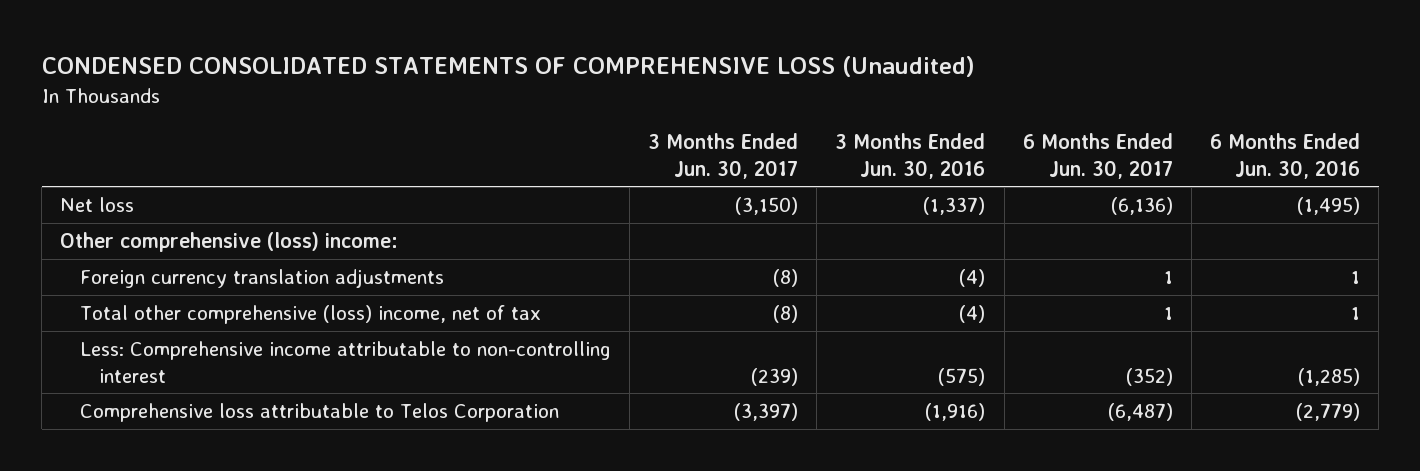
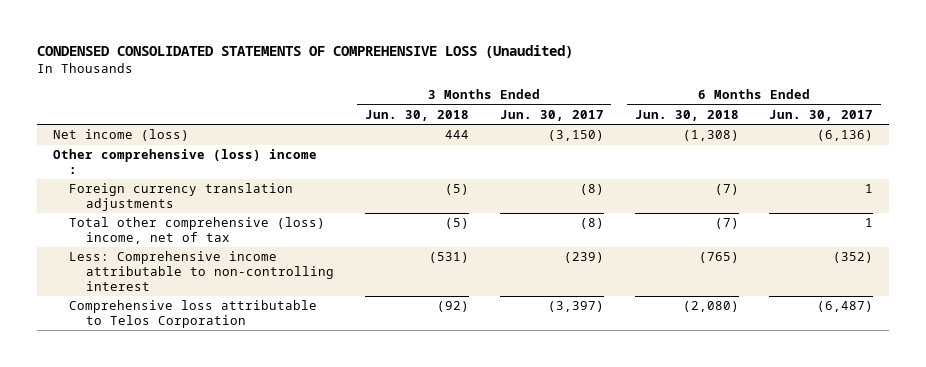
- | 3 Months Ended Jun. 30, 2017 | 3 Months Ended Jun. 30, 2016 | 6 Months Ended Jun. 30, 2017 | 6 Months Ended Jun. 30, 2016
+ | 3 Months Ended Jun. 30, 2018 | 3 Months Ended Jun. 30, 2017 | 6 Months Ended Jun. 30, 2018 | 6 Months Ended Jun. 30, 2017
- Net loss | (3,150) | (1,337) | (6,136) | (1,495)
- Other comprehensive (loss) income:
+ Net income (loss) | 444 | (3,150) | (1,308) | (6,136)
+ Other comprehensive (loss) income :

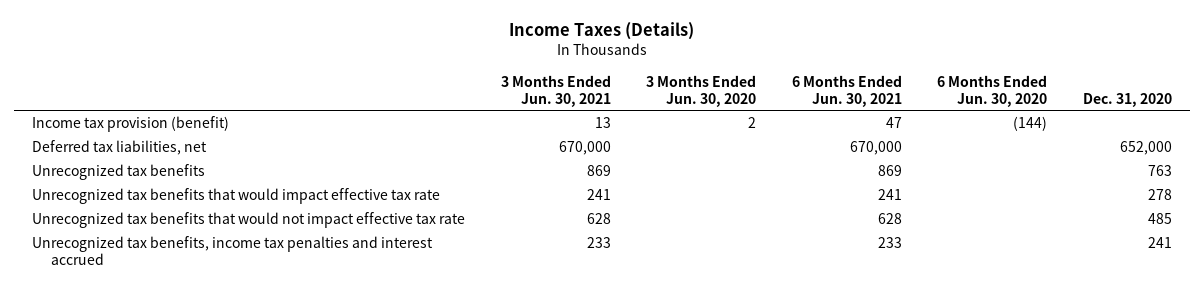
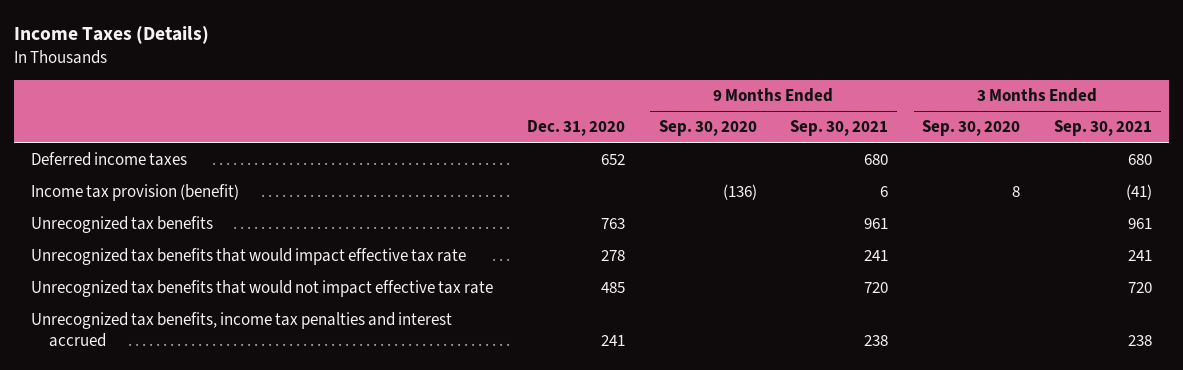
- | 3 Months Ended Jun. 30, 2021 | 3 Months Ended Jun. 30, 2020 | 6 Months Ended Jun. 30, 2021 | 6 Months Ended Jun. 30, 2020 | Dec. 31, 2020
+ | Dec. 31, 2020 | 9 Months Ended Sep. 30, 2020 | 9 Months Ended Sep. 30, 2021 | 3 Months Ended Sep. 30, 2020 | 3 Months Ended Sep. 30, 2021
+ Deferred income taxes | 652 | | 680 | | 680
- Deferred tax liabilities, net | 670,000 | | 670,000 | | 652,000

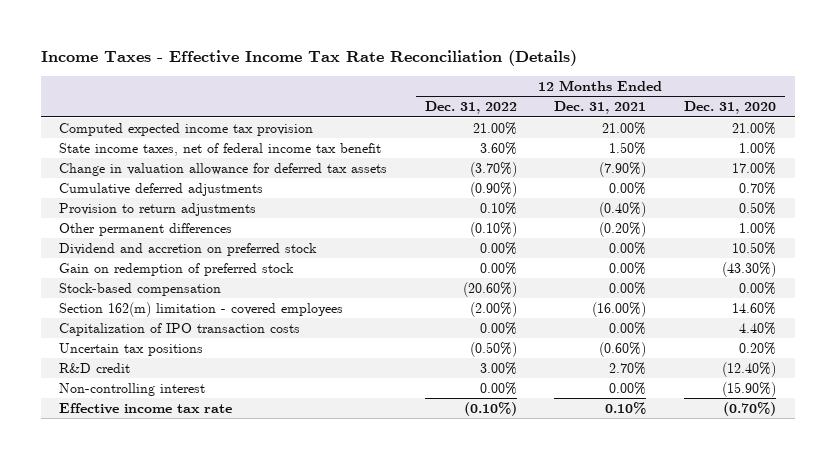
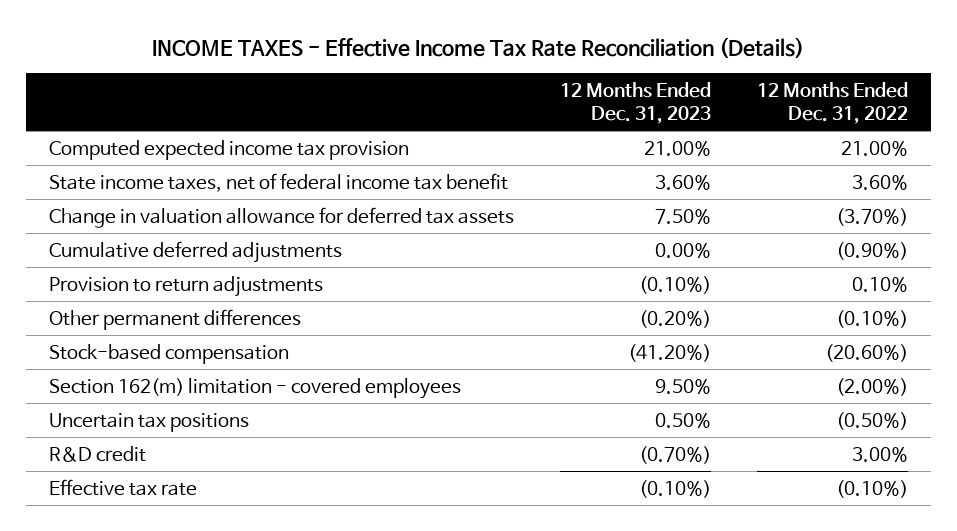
- Income Taxes - Effective Income Tax Rate Reconciliation (Details)
+ INCOME TAXES - Effective Income Tax Rate Reconciliation (Details)
- | 12 Months Ended Dec. 31, 2022 | 12 Months Ended Dec. 31, 2021 | 12 Months Ended Dec. 31, 2020
+ | 12 Months Ended Dec. 31, 2023 | 12 Months Ended Dec. 31, 2022
- Dividend and accretion on preferred stock | 0.00% | 0.00% | 10.50%
- Gain on redemption of preferred stock | 0.00% | 0.00% | (43.30%)
- Capitalization of IPO transaction costs | 0.00% | 0.00% | 4.40%
- Non-controlling interest | 0.00% | 0.00% | (15.90%)
- Effective income tax rate | (0.10%) | 0.10% | (0.70%)
+ Effective tax rate | (0.10%) | (0.10%)

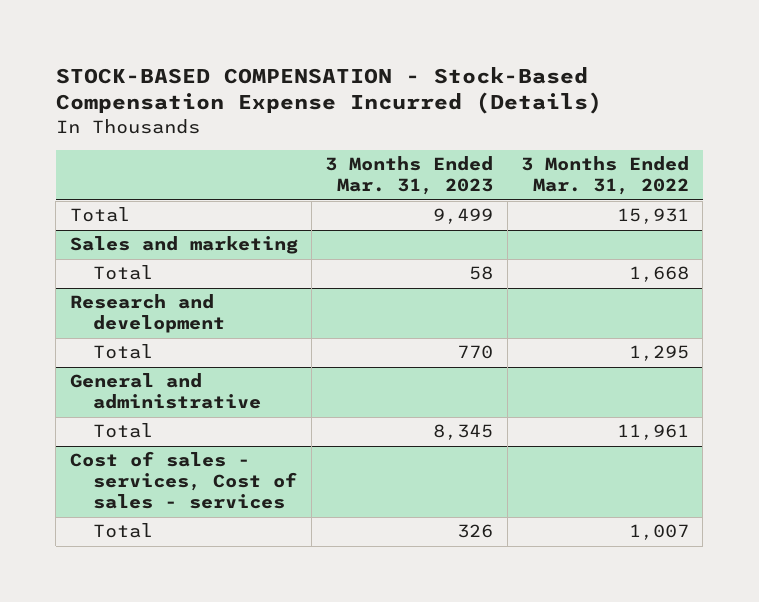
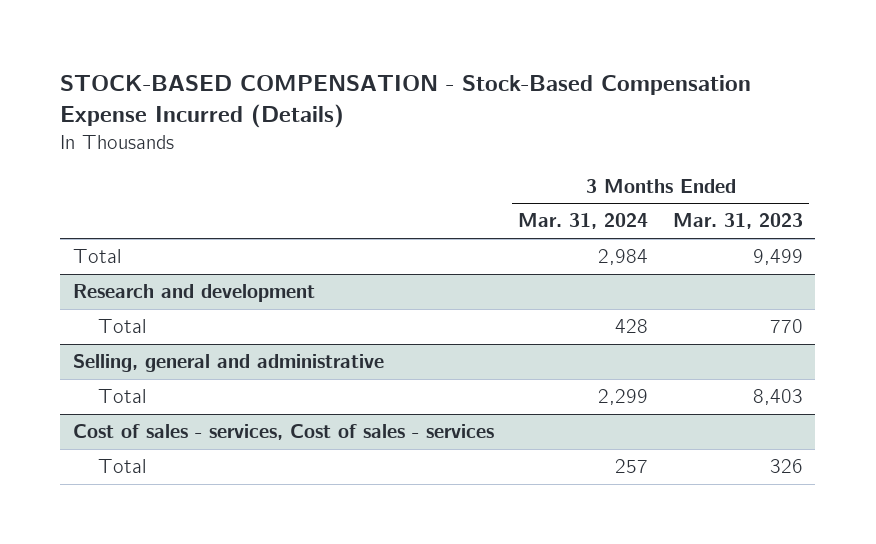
- | 3 Months Ended Mar. 31, 2023 | 3 Months Ended Mar. 31, 2022
+ | 3 Months Ended Mar. 31, 2024 | 3 Months Ended Mar. 31, 2023
- Sales and marketing
- Total | 58 | 1,668
- General and administrative
- Total | 8,345 | 11,961
+ Selling, general and administrative
+ Total | 2,299 | 8,403

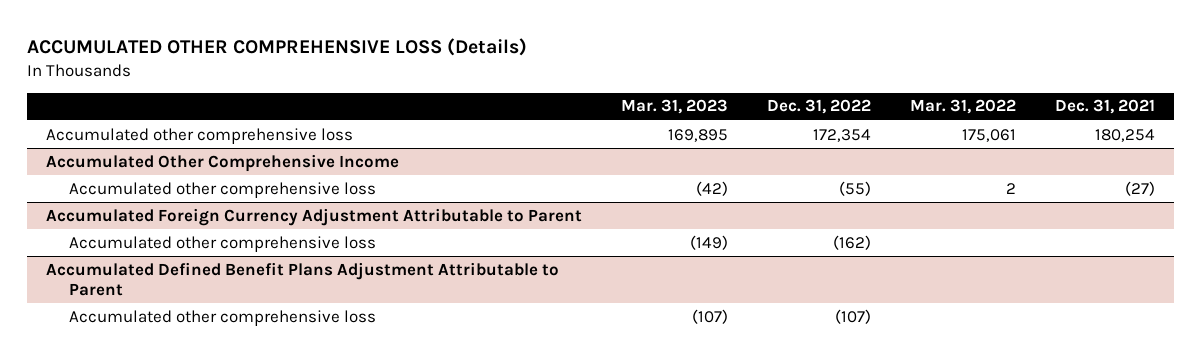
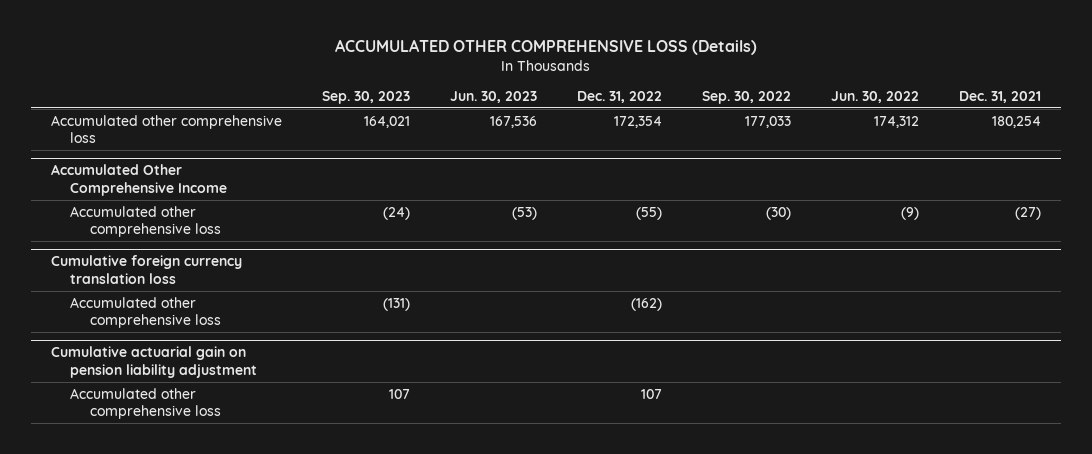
- | Mar. 31, 2023 | Dec. 31, 2022 | Mar. 31, 2022 | Dec. 31, 2021
+ | Sep. 30, 2023 | Jun. 30, 2023 | Dec. 31, 2022 | Sep. 30, 2022 | Jun. 30, 2022 | Dec. 31, 2021
- Accumulated Foreign Currency Adjustment Attributable to Parent
+ Cumulative foreign currency translation loss
- Accumulated Defined Benefit Plans Adjustment Attributable to Parent
- Accumulated other comprehensive loss | (107) | (107) | |
+ Cumulative actuarial gain on pension liability adjustment
+ Accumulated other comprehensive loss | 107 | | 107 | | |

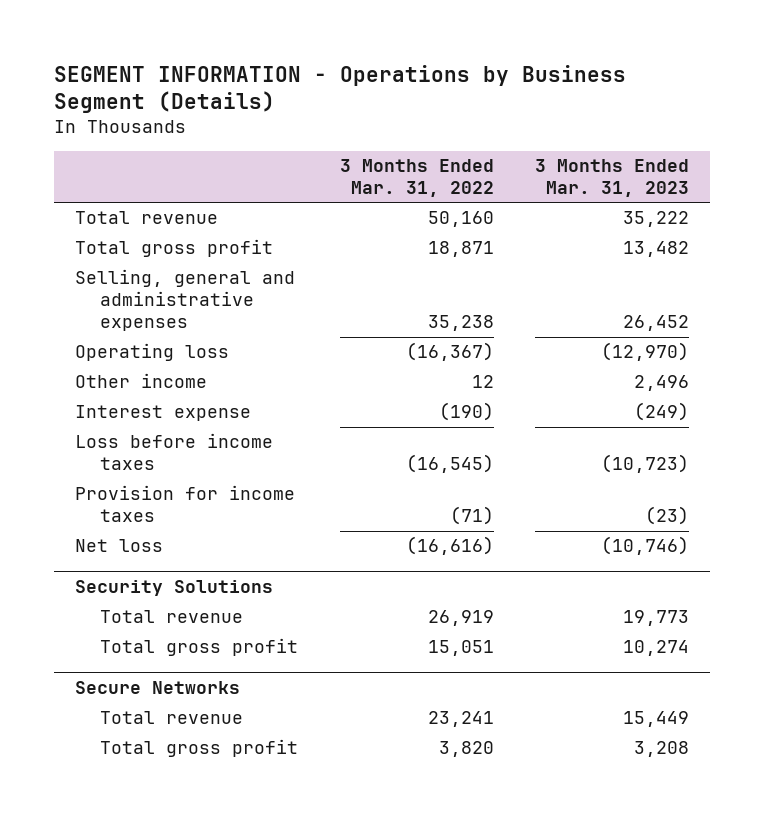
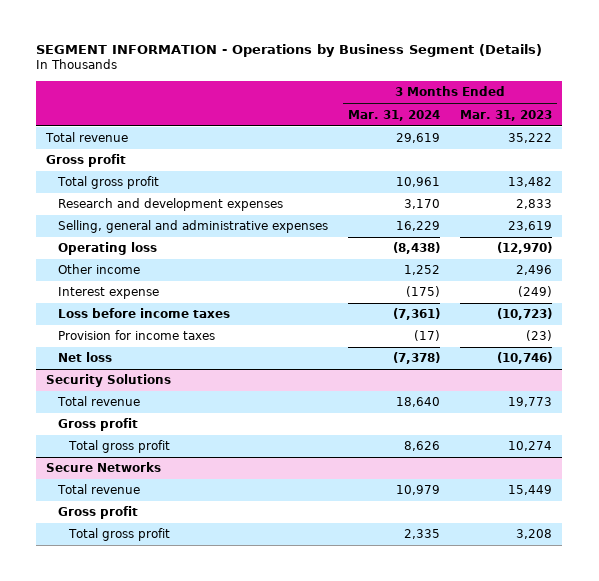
- | 3 Months Ended Mar. 31, 2022 | 3 Months Ended Mar. 31, 2023
+ | 3 Months Ended Mar. 31, 2024 | 3 Months Ended Mar. 31, 2023
+ Gross profit
- Selling, general and administrative expenses | 35,238 | 26,452
+ Research and development expenses | 3,170 | 2,833
+ Selling, general and administrative expenses | 16,229 | 23,619
@ Security Solutions
+ Gross profit
@ Secure Networks
+ Gross profit

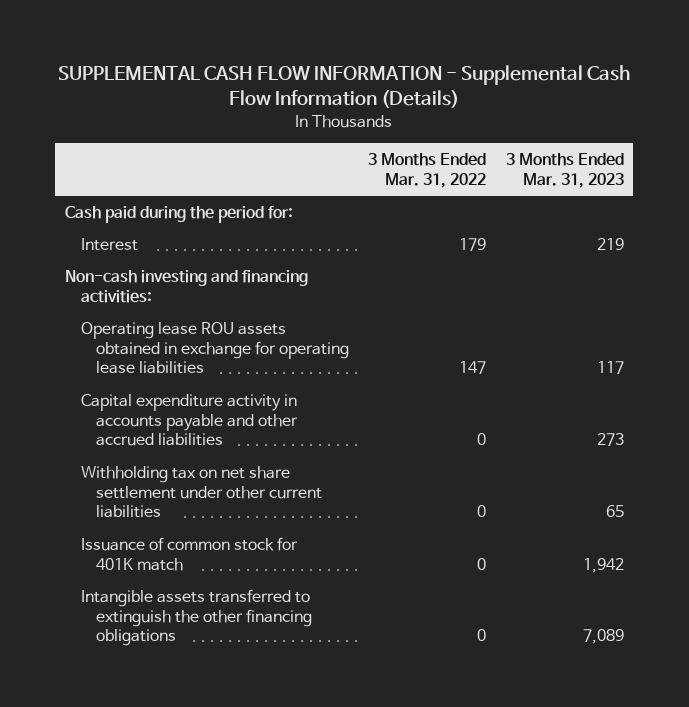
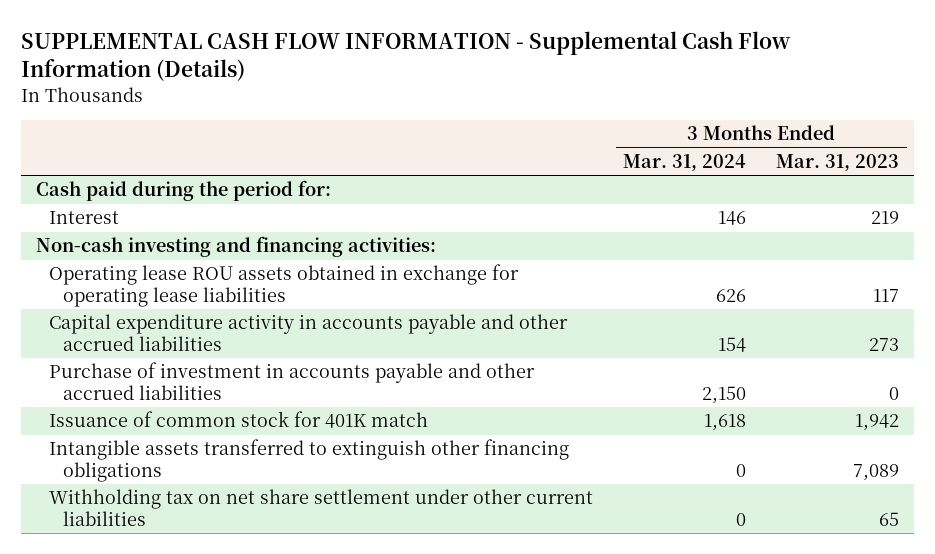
- | 3 Months Ended Mar. 31, 2022 | 3 Months Ended Mar. 31, 2023
+ | 3 Months Ended Mar. 31, 2024 | 3 Months Ended Mar. 31, 2023
+ Purchase of investment in accounts payable and other accrued liabilities | 2,150 | 0
- Intangible assets transferred to extinguish the other financing obligations | 0 | 7,089
+ Intangible assets transferred to extinguish other financing obligations | 0 | 7,089
moved down: Withholding tax on net share settlement under other current liabilities | 0 | 65

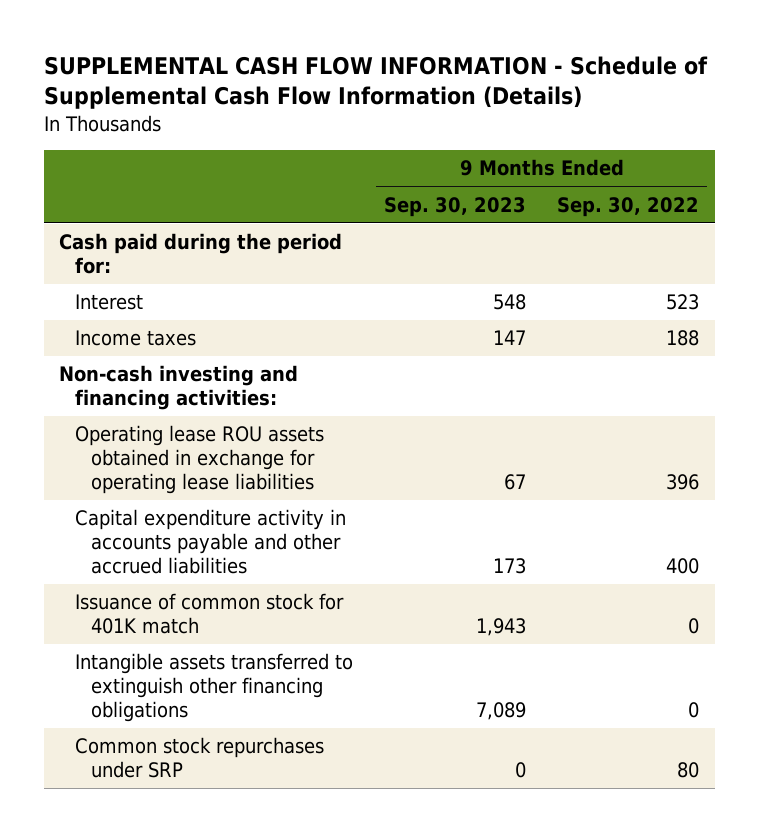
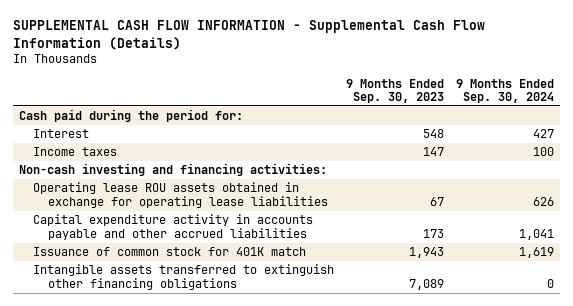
- SUPPLEMENTAL CASH FLOW INFORMATION - Schedule of Supplemental Cash Flow Information (Details)
+ SUPPLEMENTAL CASH FLOW INFORMATION - Supplemental Cash Flow Information (Details)
- | 9 Months Ended Sep. 30, 2023 | 9 Months Ended Sep. 30, 2022
+ | 9 Months Ended Sep. 30, 2023 | 9 Months Ended Sep. 30, 2024
- Common stock repurchases under SRP | 0 | 80

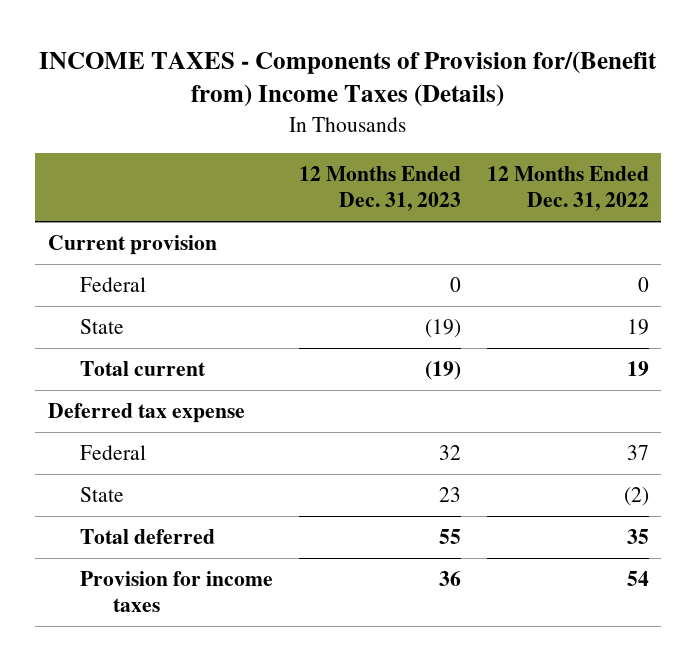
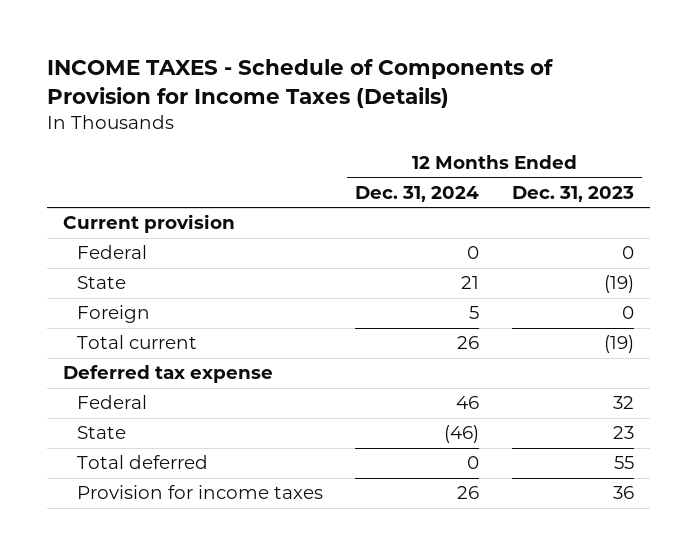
- INCOME TAXES - Components of Provision for/(Benefit from) Income Taxes (Details)
+ INCOME TAXES - Schedule of Components of Provision for Income Taxes (Details)
- | 12 Months Ended Dec. 31, 2023 | 12 Months Ended Dec. 31, 2022
+ | 12 Months Ended Dec. 31, 2024 | 12 Months Ended Dec. 31, 2023
+ Foreign | 5 | 0

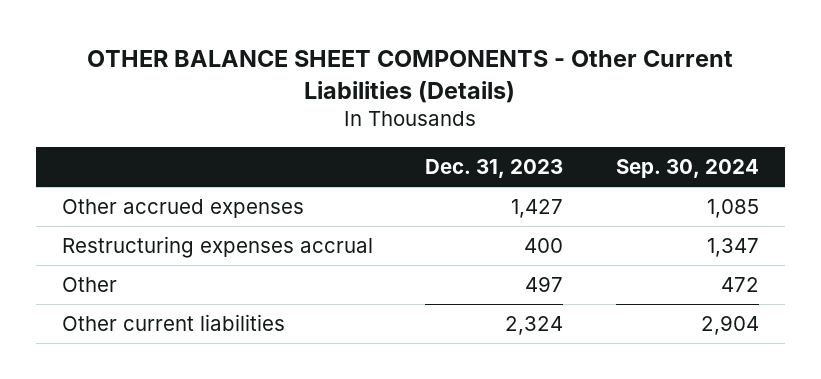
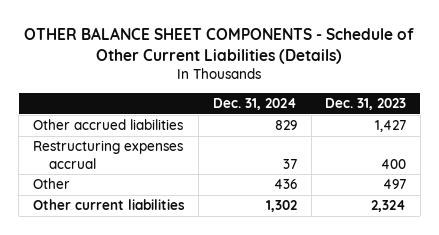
- OTHER BALANCE SHEET COMPONENTS - Other Current Liabilities (Details)
+ OTHER BALANCE SHEET COMPONENTS - Schedule of Other Current Liabilities (Details)
- | Dec. 31, 2023 | Sep. 30, 2024
+ | Dec. 31, 2024 | Dec. 31, 2023
- Other accrued expenses | 1,427 | 1,085
+ Other accrued liabilities | 829 | 1,427

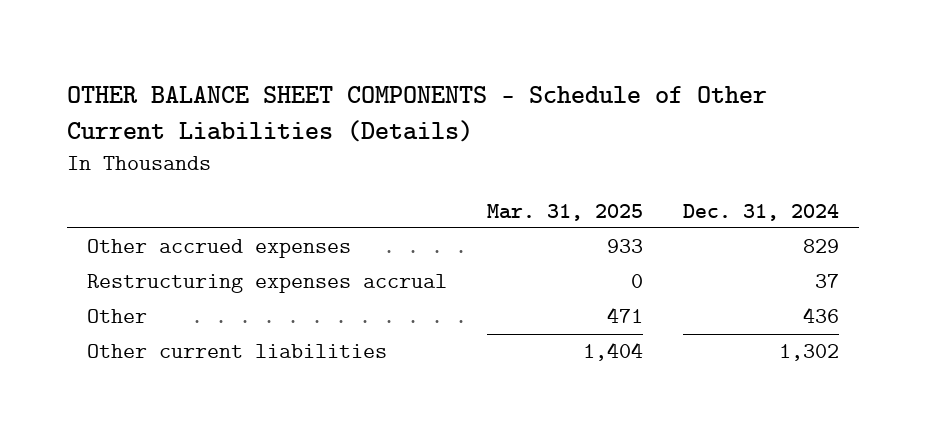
- | Dec. 31, 2024 | Dec. 31, 2023
+ | Mar. 31, 2025 | Dec. 31, 2024
- Other accrued liabilities | 829 | 1,427
+ Other accrued expenses | 933 | 829

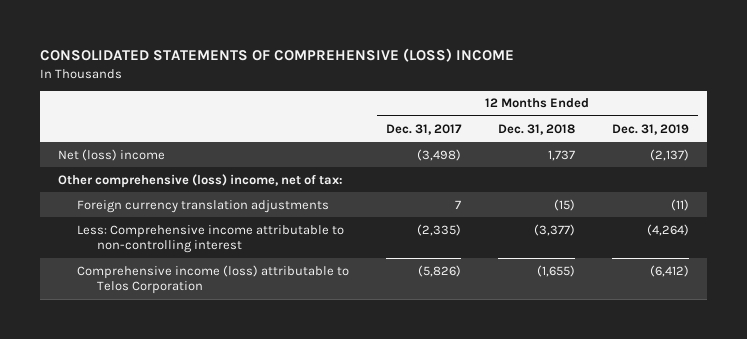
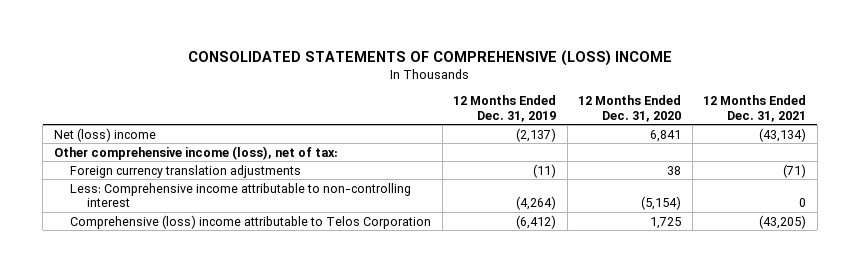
- | 12 Months Ended Dec. 31, 2017 | 12 Months Ended Dec. 31, 2018 | 12 Months Ended Dec. 31, 2019
+ | 12 Months Ended Dec. 31, 2019 | 12 Months Ended Dec. 31, 2020 | 12 Months Ended Dec. 31, 2021
- Other comprehensive (loss) income, net of tax:
+ Other comprehensive income (loss), net of tax:
- Comprehensive income (loss) attributable to Telos Corporation | (5,826) | (1,655) | (6,412)
+ Comprehensive (loss) income attributable to Telos Corporation | (6,412) | 1,725 | (43,205)

